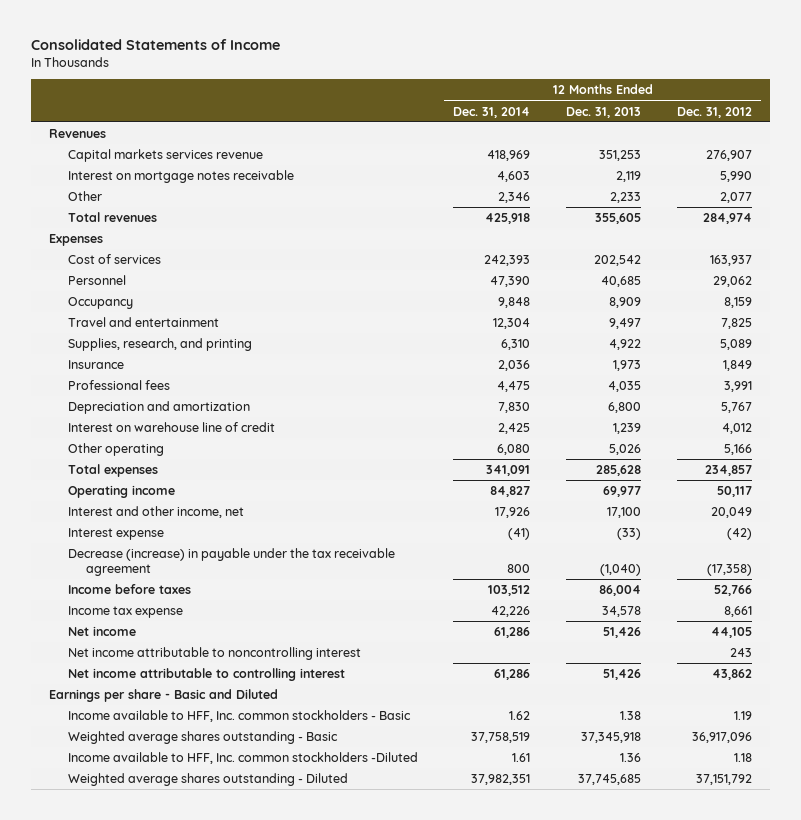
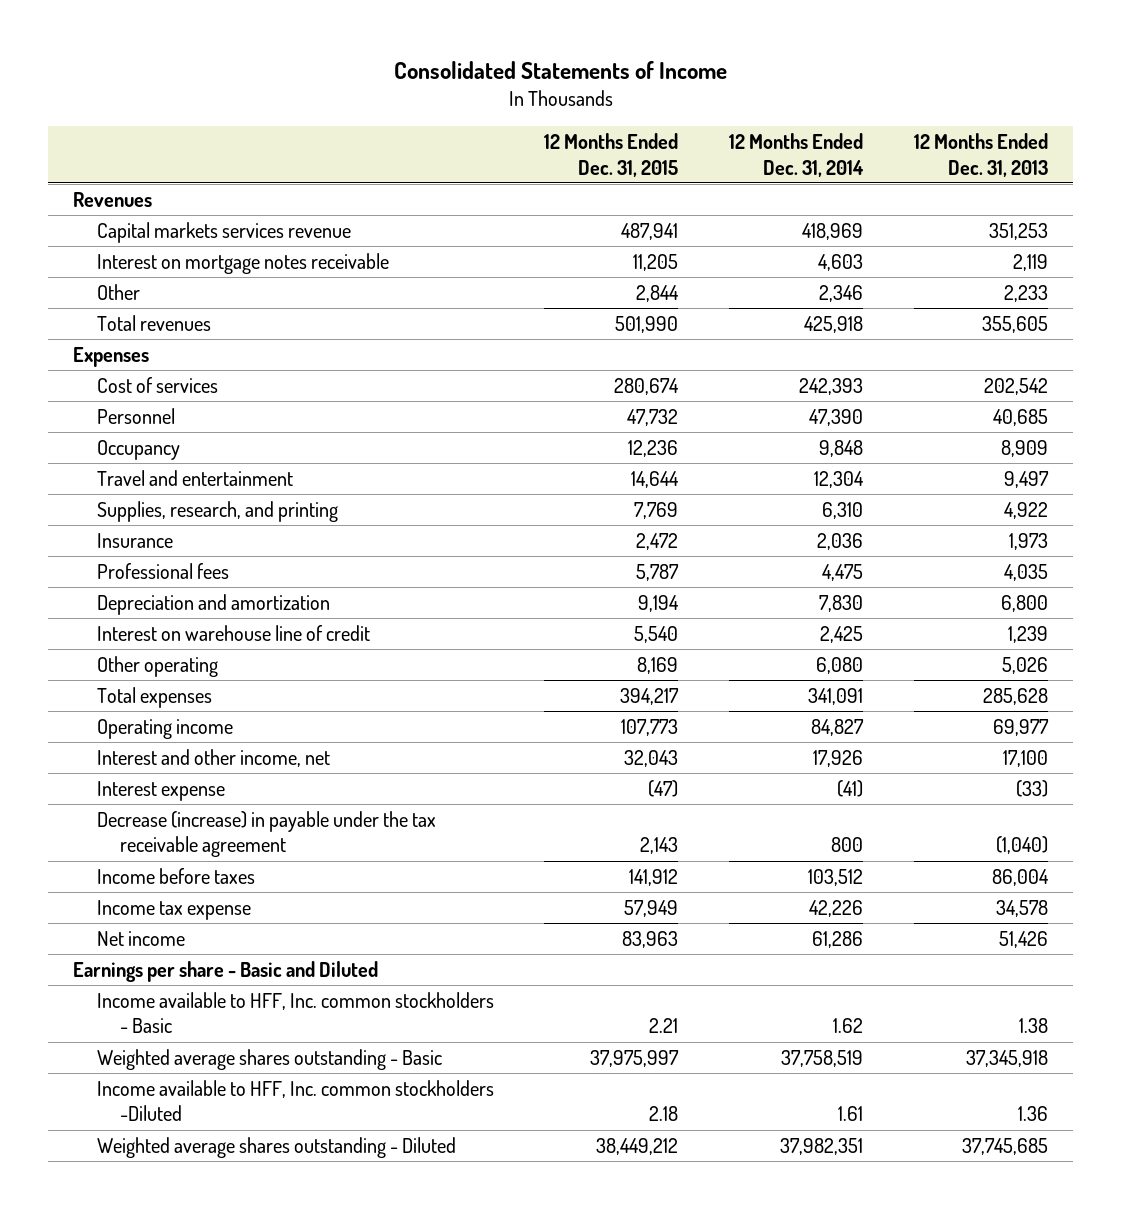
- | 12 Months Ended Dec. 31, 2014 | 12 Months Ended Dec. 31, 2013 | 12 Months Ended Dec. 31, 2012
+ | 12 Months Ended Dec. 31, 2015 | 12 Months Ended Dec. 31, 2014 | 12 Months Ended Dec. 31, 2013
- Net income attributable to noncontrolling interest | | | 243
- Net income attributable to controlling interest | 61,286 | 51,426 | 43,862

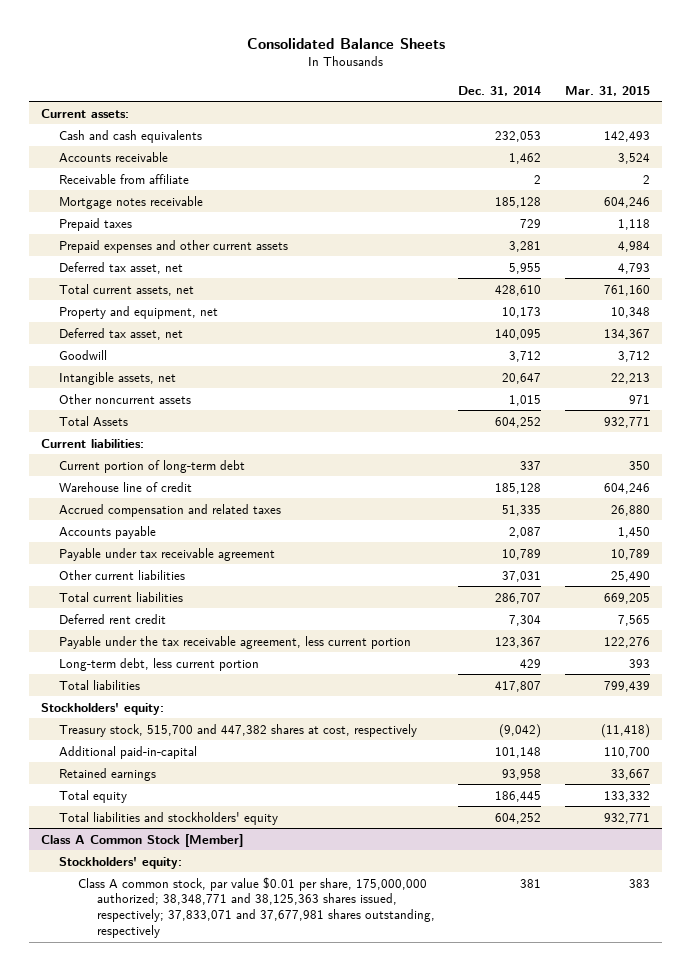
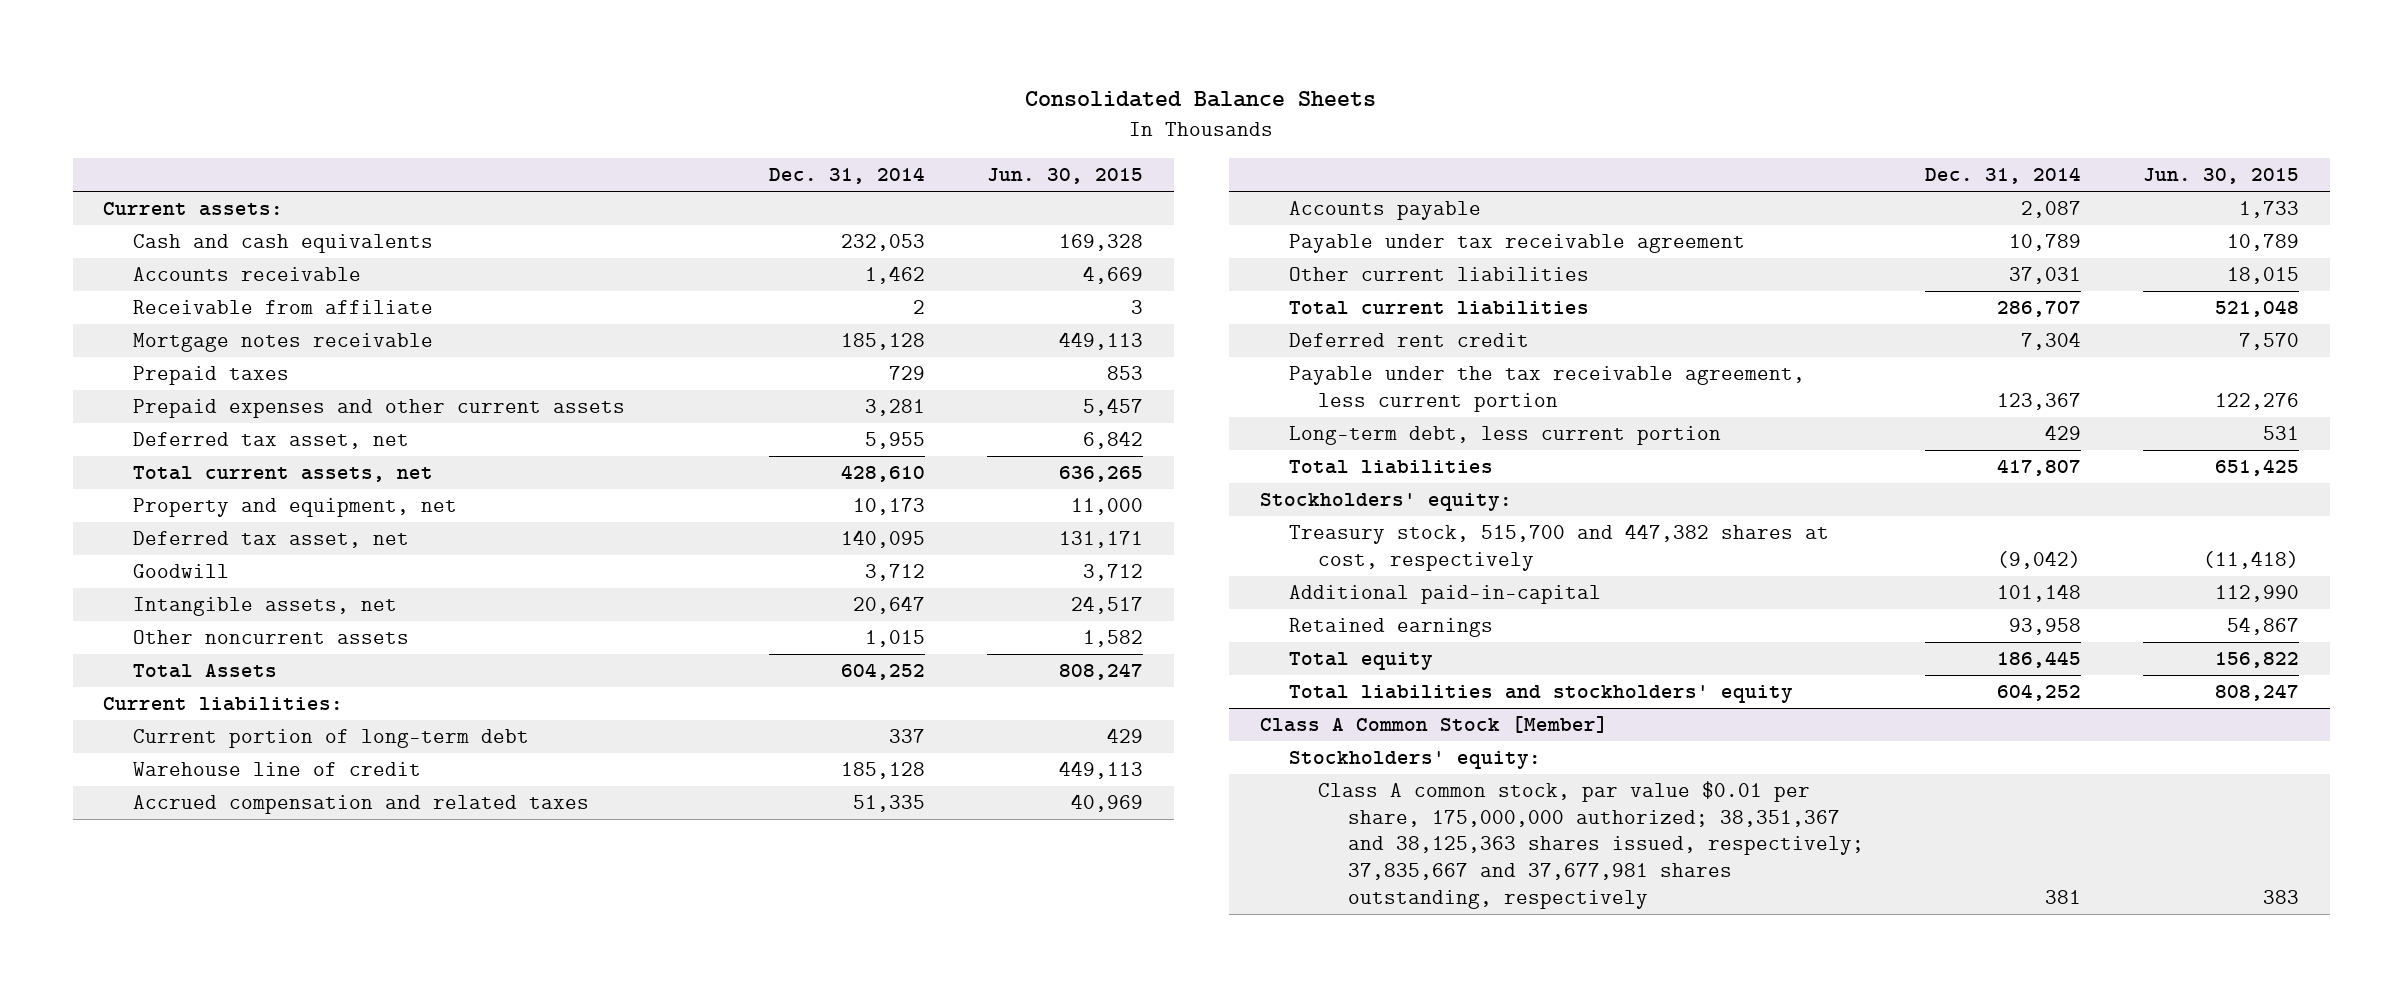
- | Dec. 31, 2014 | Mar. 31, 2015
+ | Dec. 31, 2014 | Jun. 30, 2015
@ Class A Common Stock [Member]
- Class A common stock, par value $0.01 per share, 175,000,000 authorized; 38,348,771 and 38,125,363 shares issued, respectively; 37,833,071 and 37,677,981 shares outstanding, respectively | 381 | 383
+ Class A common stock, par value $0.01 per share, 175,000,000 authorized; 38,351,367 and 38,125,363 shares issued, respectively; 37,835,667 and 37,677,981 shares outstanding, respectively | 381 | 383

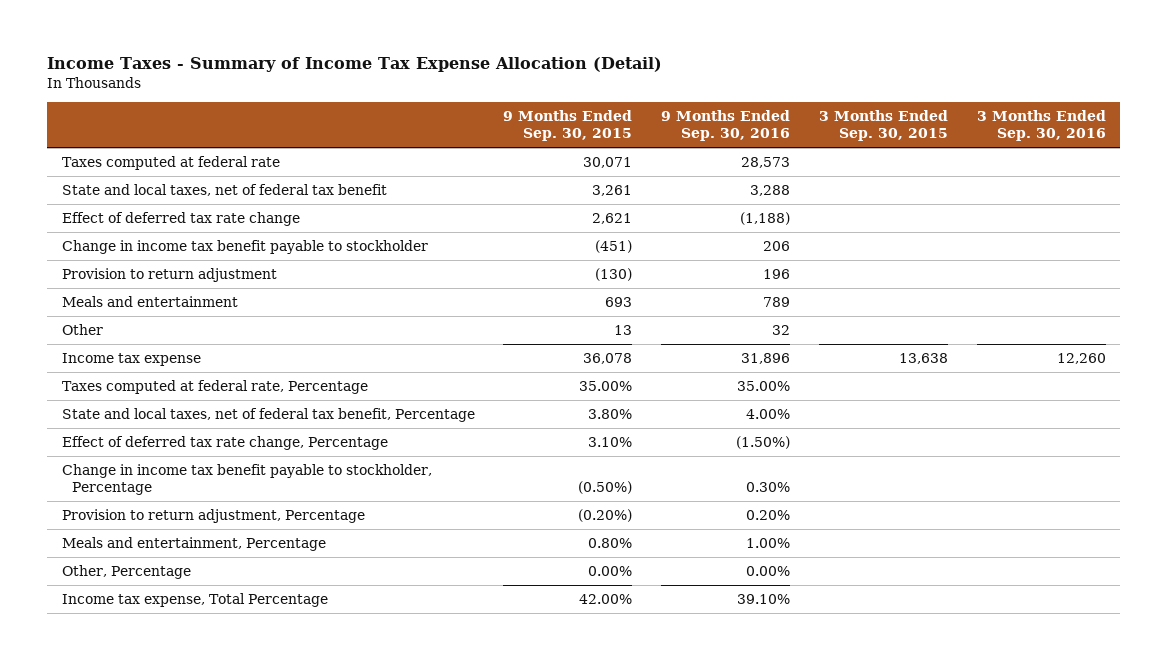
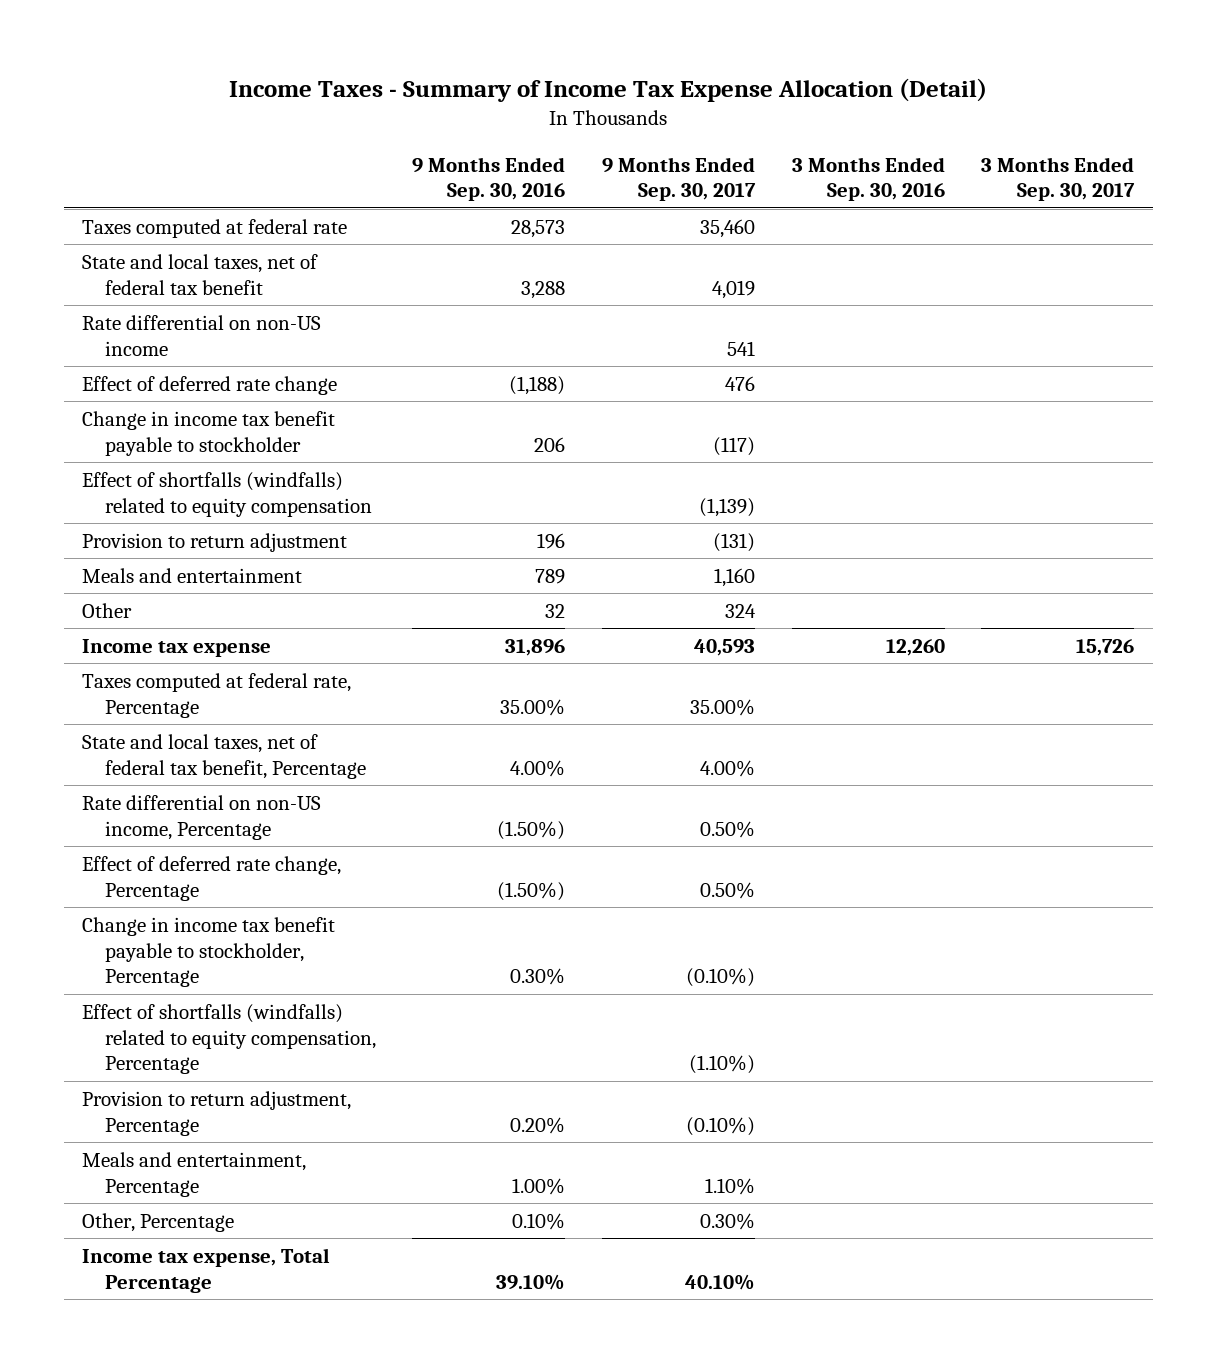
- | 9 Months Ended Sep. 30, 2015 | 9 Months Ended Sep. 30, 2016 | 3 Months Ended Sep. 30, 2015 | 3 Months Ended Sep. 30, 2016
+ | 9 Months Ended Sep. 30, 2016 | 9 Months Ended Sep. 30, 2017 | 3 Months Ended Sep. 30, 2016 | 3 Months Ended Sep. 30, 2017
- Effect of deferred tax rate change | 2,621 | (1,188) | |
+ Rate differential on non-US income | | 541 | |
+ Effect of deferred rate change | (1,188) | 476 | |
+ Effect of shortfalls (windfalls) related to equity compensation | | (1,139) | |
- Effect of deferred tax rate change, Percentage | 3.10% | (1.50%) | |
+ Rate differential on non-US income, Percentage | (1.50%) | 0.50% | |
+ Effect of deferred rate change, Percentage | (1.50%) | 0.50% | |
+ Effect of shortfalls (windfalls) related to equity compensation, Percentage | | (1.10%) | |
- Other, Percentage | 0.00% | 0.00% | |
+ Other, Percentage | 0.10% | 0.30% | |

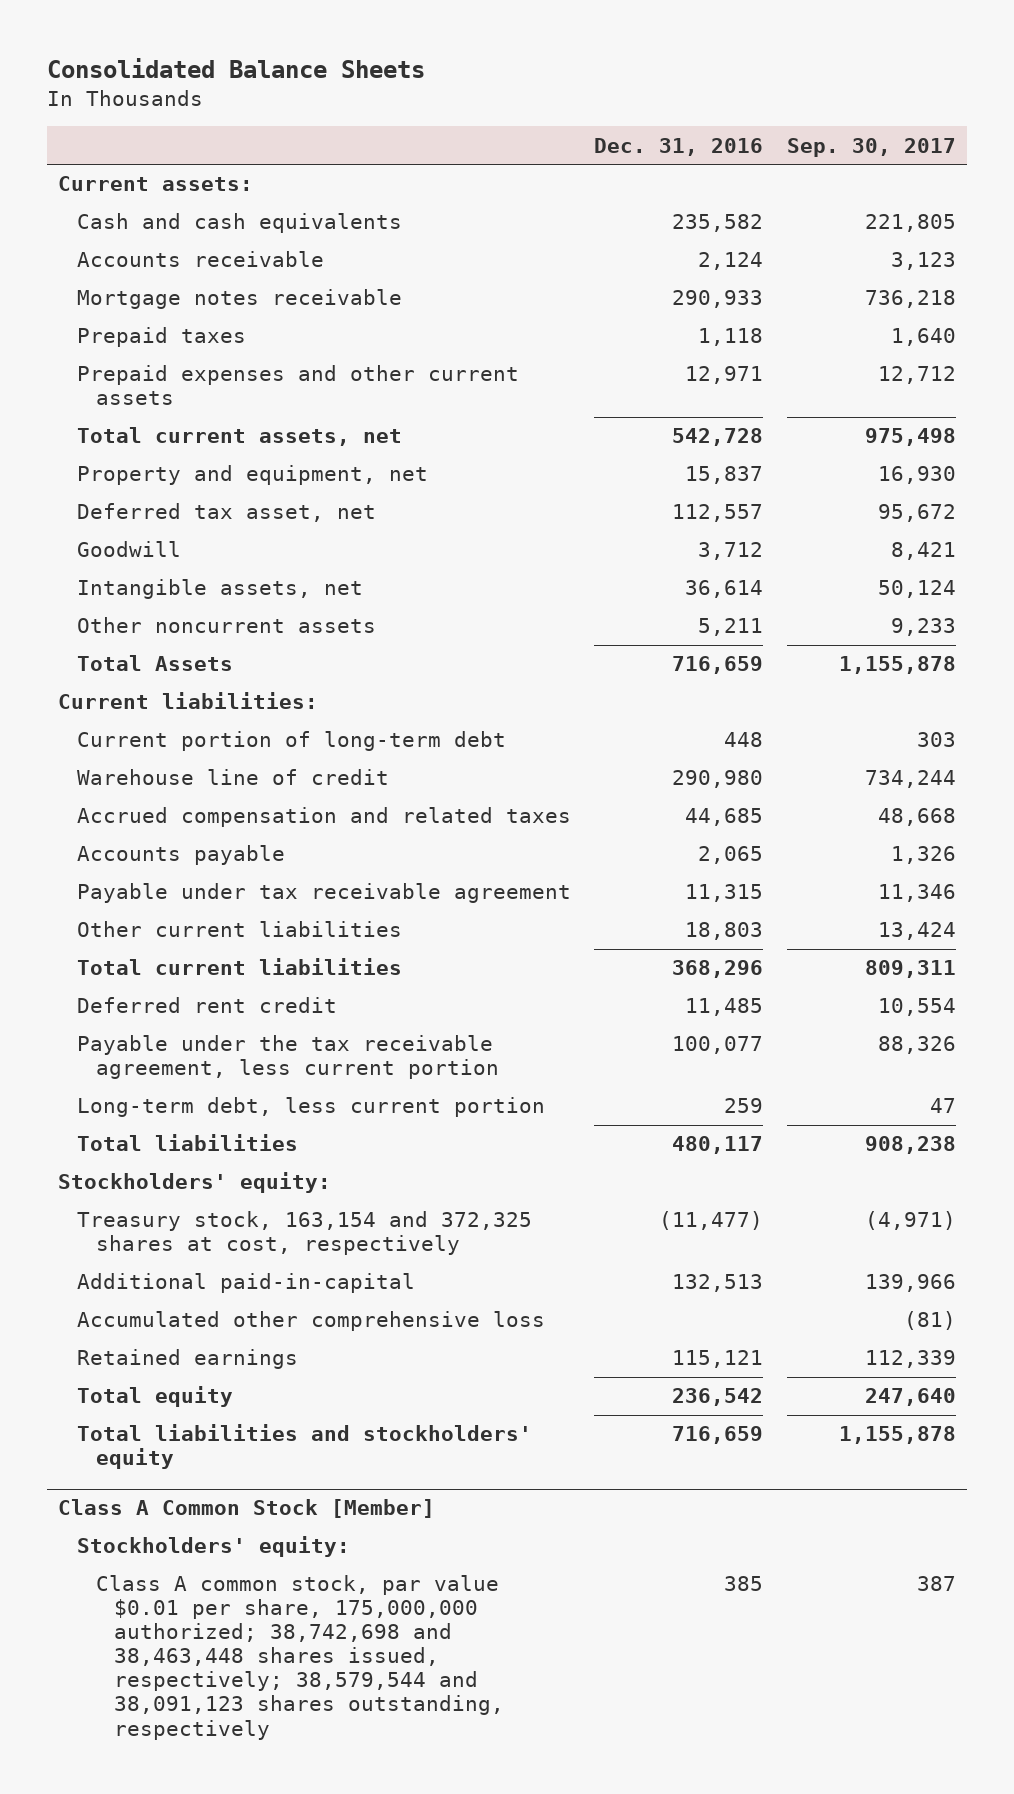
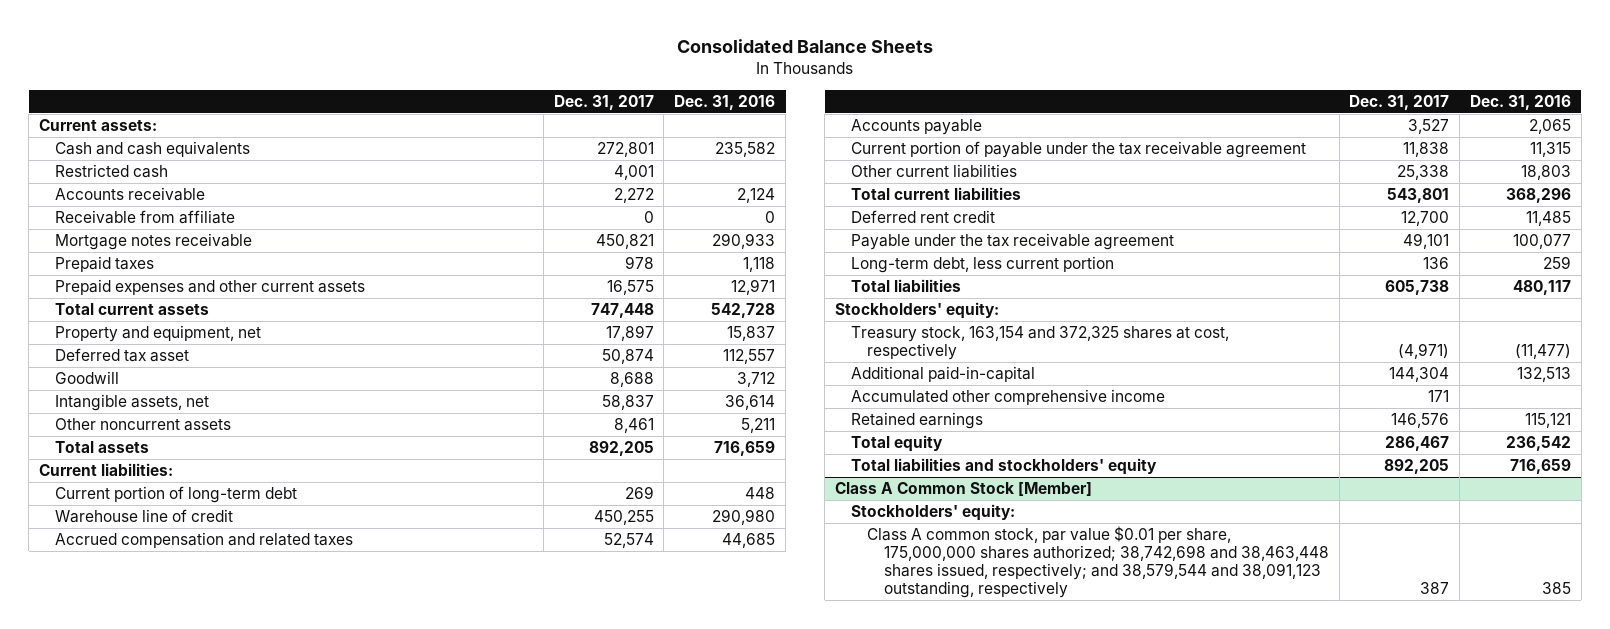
- | Dec. 31, 2016 | Sep. 30, 2017
+ | Dec. 31, 2017 | Dec. 31, 2016
+ Restricted cash | 4,001 |
+ Receivable from affiliate | 0 | 0
- Total current assets, net | 542,728 | 975,498
+ Total current assets | 747,448 | 542,728
- Deferred tax asset, net | 112,557 | 95,672
+ Deferred tax asset | 50,874 | 112,557
- Total Assets | 716,659 | 1,155,878
+ Total assets | 892,205 | 716,659
- Payable under tax receivable agreement | 11,315 | 11,346
+ Current portion of payable under the tax receivable agreement | 11,838 | 11,315
- Payable under the tax receivable agreement, less current portion | 100,077 | 88,326
+ Payable under the tax receivable agreement | 49,101 | 100,077
- Accumulated other comprehensive loss | | (81)
+ Accumulated other comprehensive income | 171 |
@ Class A Common Stock [Member]
- Class A common stock, par value $0.01 per share, 175,000,000 authorized; 38,742,698 and 38,463,448 shares issued, respectively; 38,579,544 and 38,091,123 shares outstanding, respectively | 385 | 387
+ Class A common stock, par value $0.01 per share, 175,000,000 shares authorized; 38,742,698 and 38,463,448 shares issued, respectively; and 38,579,544 and 38,091,123 outstanding, respectively | 387 | 385

